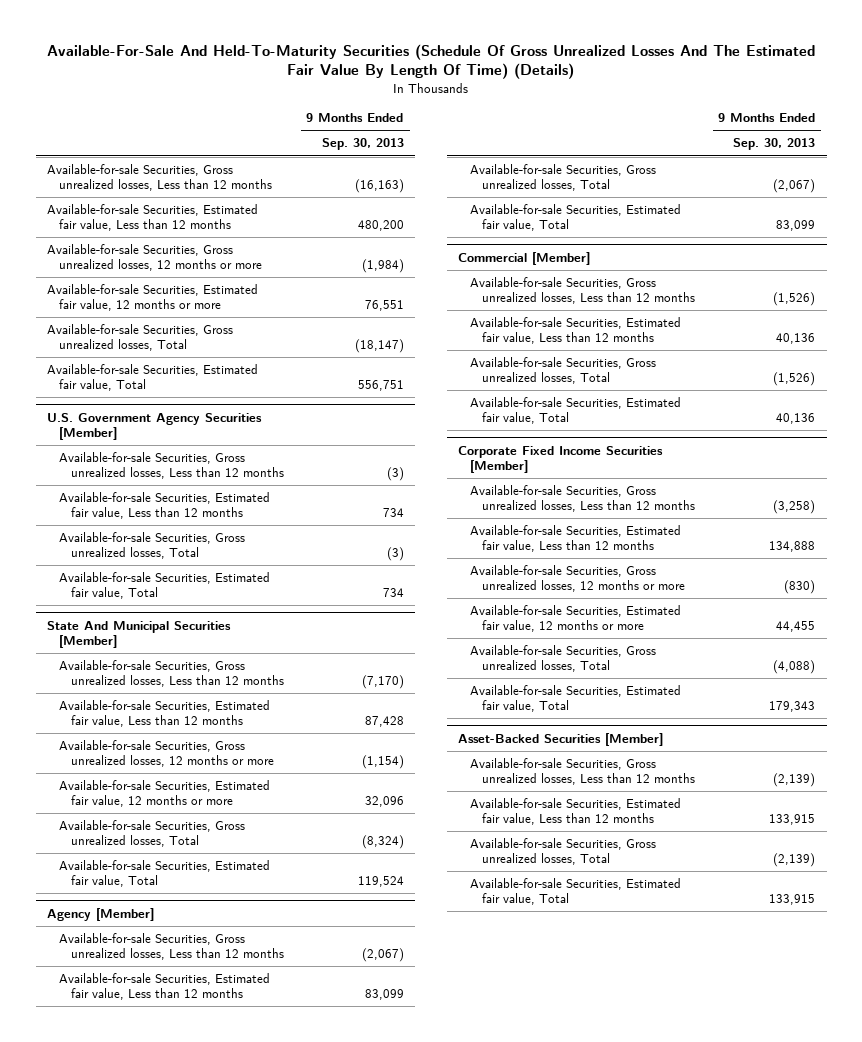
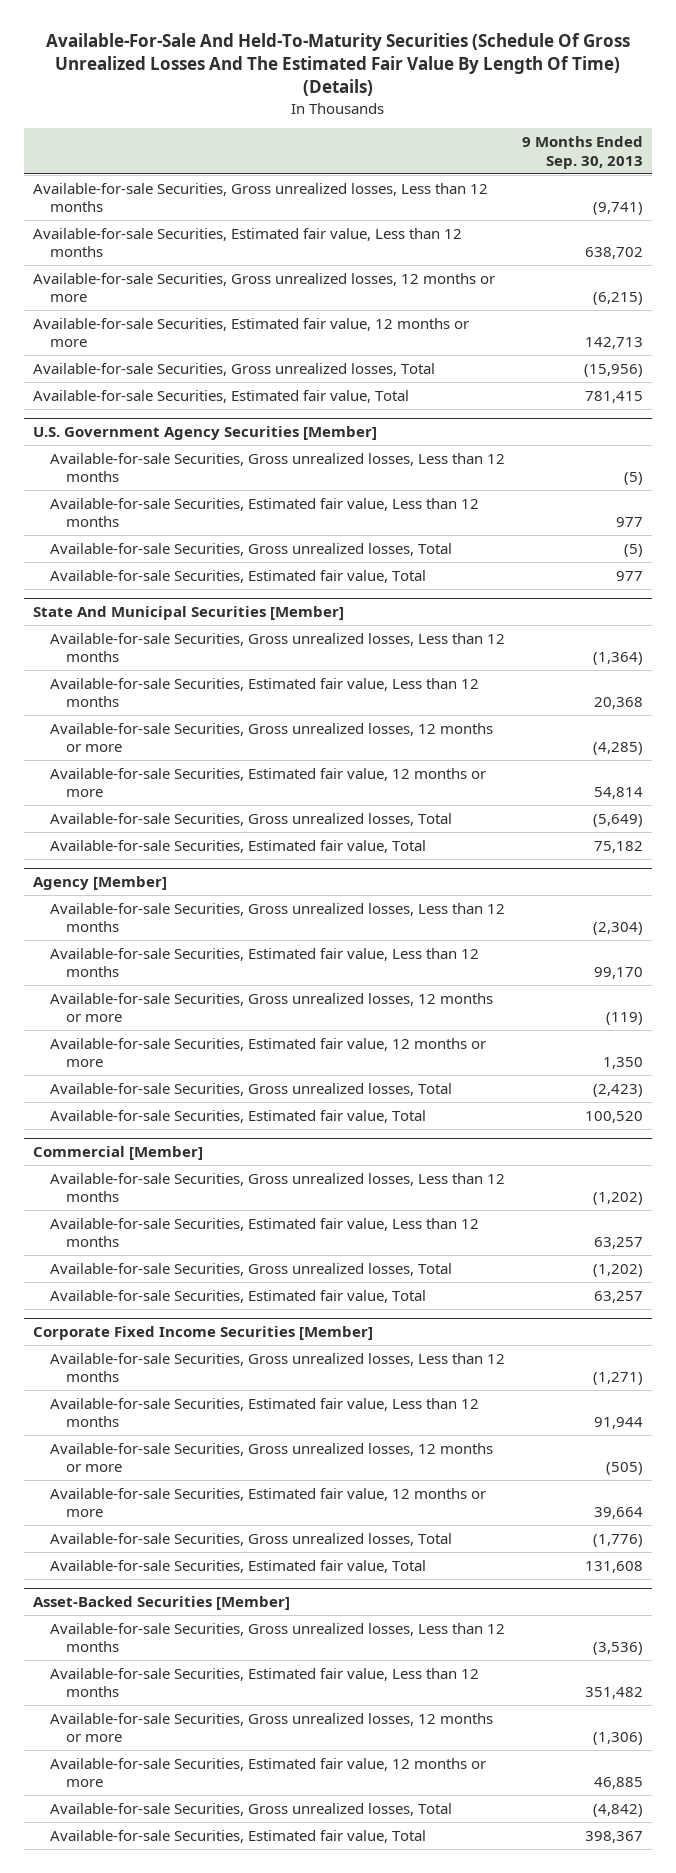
- Available-for-sale Securities, Gross unrealized losses, Less than 12 months | (16,163)
- Available-for-sale Securities, Estimated fair value, Less than 12 months | 480,200
- Available-for-sale Securities, Gross unrealized losses, 12 months or more | (1,984)
- Available-for-sale Securities, Estimated fair value, 12 months or more | 76,551
- Available-for-sale Securities, Gross unrealized losses, Total | (18,147)
- Available-for-sale Securities, Estimated fair value, Total | 556,751
+ Available-for-sale Securities, Gross unrealized losses, Less than 12 months | (9,741)
+ Available-for-sale Securities, Estimated fair value, Less than 12 months | 638,702
+ Available-for-sale Securities, Gross unrealized losses, 12 months or more | (6,215)
+ Available-for-sale Securities, Estimated fair value, 12 months or more | 142,713
+ Available-for-sale Securities, Gross unrealized losses, Total | (15,956)
+ Available-for-sale Securities, Estimated fair value, Total | 781,415
@ U.S. Government Agency Securities [Member]
- Available-for-sale Securities, Gross unrealized losses, Less than 12 months | (3)
- Available-for-sale Securities, Estimated fair value, Less than 12 months | 734
- Available-for-sale Securities, Gross unrealized losses, Total | (3)
- Available-for-sale Securities, Estimated fair value, Total | 734
+ Available-for-sale Securities, Gross unrealized losses, Less than 12 months | (5)
+ Available-for-sale Securities, Estimated fair value, Less than 12 months | 977
+ Available-for-sale Securities, Gross unrealized losses, Total | (5)
+ Available-for-sale Securities, Estimated fair value, Total | 977
@ State And Municipal Securities [Member]
- Available-for-sale Securities, Gross unrealized losses, Less than 12 months | (7,170)
- Available-for-sale Securities, Estimated fair value, Less than 12 months | 87,428
- Available-for-sale Securities, Gross unrealized losses, 12 months or more | (1,154)
- Available-for-sale Securities, Estimated fair value, 12 months or more | 32,096
- Available-for-sale Securities, Gross unrealized losses, Total | (8,324)
- Available-for-sale Securities, Estimated fair value, Total | 119,524
+ Available-for-sale Securities, Gross unrealized losses, Less than 12 months | (1,364)
+ Available-for-sale Securities, Estimated fair value, Less than 12 months | 20,368
+ Available-for-sale Securities, Gross unrealized losses, 12 months or more | (4,285)
+ Available-for-sale Securities, Estimated fair value, 12 months or more | 54,814
+ Available-for-sale Securities, Gross unrealized losses, Total | (5,649)
+ Available-for-sale Securities, Estimated fair value, Total | 75,182
@ Agency [Member]
- Available-for-sale Securities, Gross unrealized losses, Less than 12 months | (2,067)
- Available-for-sale Securities, Estimated fair value, Less than 12 months | 83,099
- Available-for-sale Securities, Gross unrealized losses, Total | (2,067)
- Available-for-sale Securities, Estimated fair value, Total | 83,099
+ Available-for-sale Securities, Gross unrealized losses, Less than 12 months | (2,304)
+ Available-for-sale Securities, Estimated fair value, Less than 12 months | 99,170
+ Available-for-sale Securities, Gross unrealized losses, 12 months or more | (119)
+ Available-for-sale Securities, Estimated fair value, 12 months or more | 1,350
+ Available-for-sale Securities, Gross unrealized losses, Total | (2,423)
+ Available-for-sale Securities, Estimated fair value, Total | 100,520
@ Commercial [Member]
- Available-for-sale Securities, Gross unrealized losses, Less than 12 months | (1,526)
- Available-for-sale Securities, Estimated fair value, Less than 12 months | 40,136
- Available-for-sale Securities, Gross unrealized losses, Total | (1,526)
- Available-for-sale Securities, Estimated fair value, Total | 40,136
+ Available-for-sale Securities, Gross unrealized losses, Less than 12 months | (1,202)
+ Available-for-sale Securities, Estimated fair value, Less than 12 months | 63,257
+ Available-for-sale Securities, Gross unrealized losses, Total | (1,202)
+ Available-for-sale Securities, Estimated fair value, Total | 63,257
@ Corporate Fixed Income Securities [Member]
- Available-for-sale Securities, Gross unrealized losses, Less than 12 months | (3,258)
- Available-for-sale Securities, Estimated fair value, Less than 12 months | 134,888
- Available-for-sale Securities, Gross unrealized losses, 12 months or more | (830)
- Available-for-sale Securities, Estimated fair value, 12 months or more | 44,455
- Available-for-sale Securities, Gross unrealized losses, Total | (4,088)
- Available-for-sale Securities, Estimated fair value, Total | 179,343
+ Available-for-sale Securities, Gross unrealized losses, Less than 12 months | (1,271)
+ Available-for-sale Securities, Estimated fair value, Less than 12 months | 91,944
+ Available-for-sale Securities, Gross unrealized losses, 12 months or more | (505)
+ Available-for-sale Securities, Estimated fair value, 12 months or more | 39,664
+ Available-for-sale Securities, Gross unrealized losses, Total | (1,776)
+ Available-for-sale Securities, Estimated fair value, Total | 131,608
@ Asset-Backed Securities [Member]
- Available-for-sale Securities, Gross unrealized losses, Less than 12 months | (2,139)
- Available-for-sale Securities, Estimated fair value, Less than 12 months | 133,915
- Available-for-sale Securities, Gross unrealized losses, Total | (2,139)
- Available-for-sale Securities, Estimated fair value, Total | 133,915
+ Available-for-sale Securities, Gross unrealized losses, Less than 12 months | (3,536)
+ Available-for-sale Securities, Estimated fair value, Less than 12 months | 351,482
+ Available-for-sale Securities, Gross unrealized losses, 12 months or more | (1,306)
+ Available-for-sale Securities, Estimated fair value, 12 months or more | 46,885
+ Available-for-sale Securities, Gross unrealized losses, Total | (4,842)
+ Available-for-sale Securities, Estimated fair value, Total | 398,367

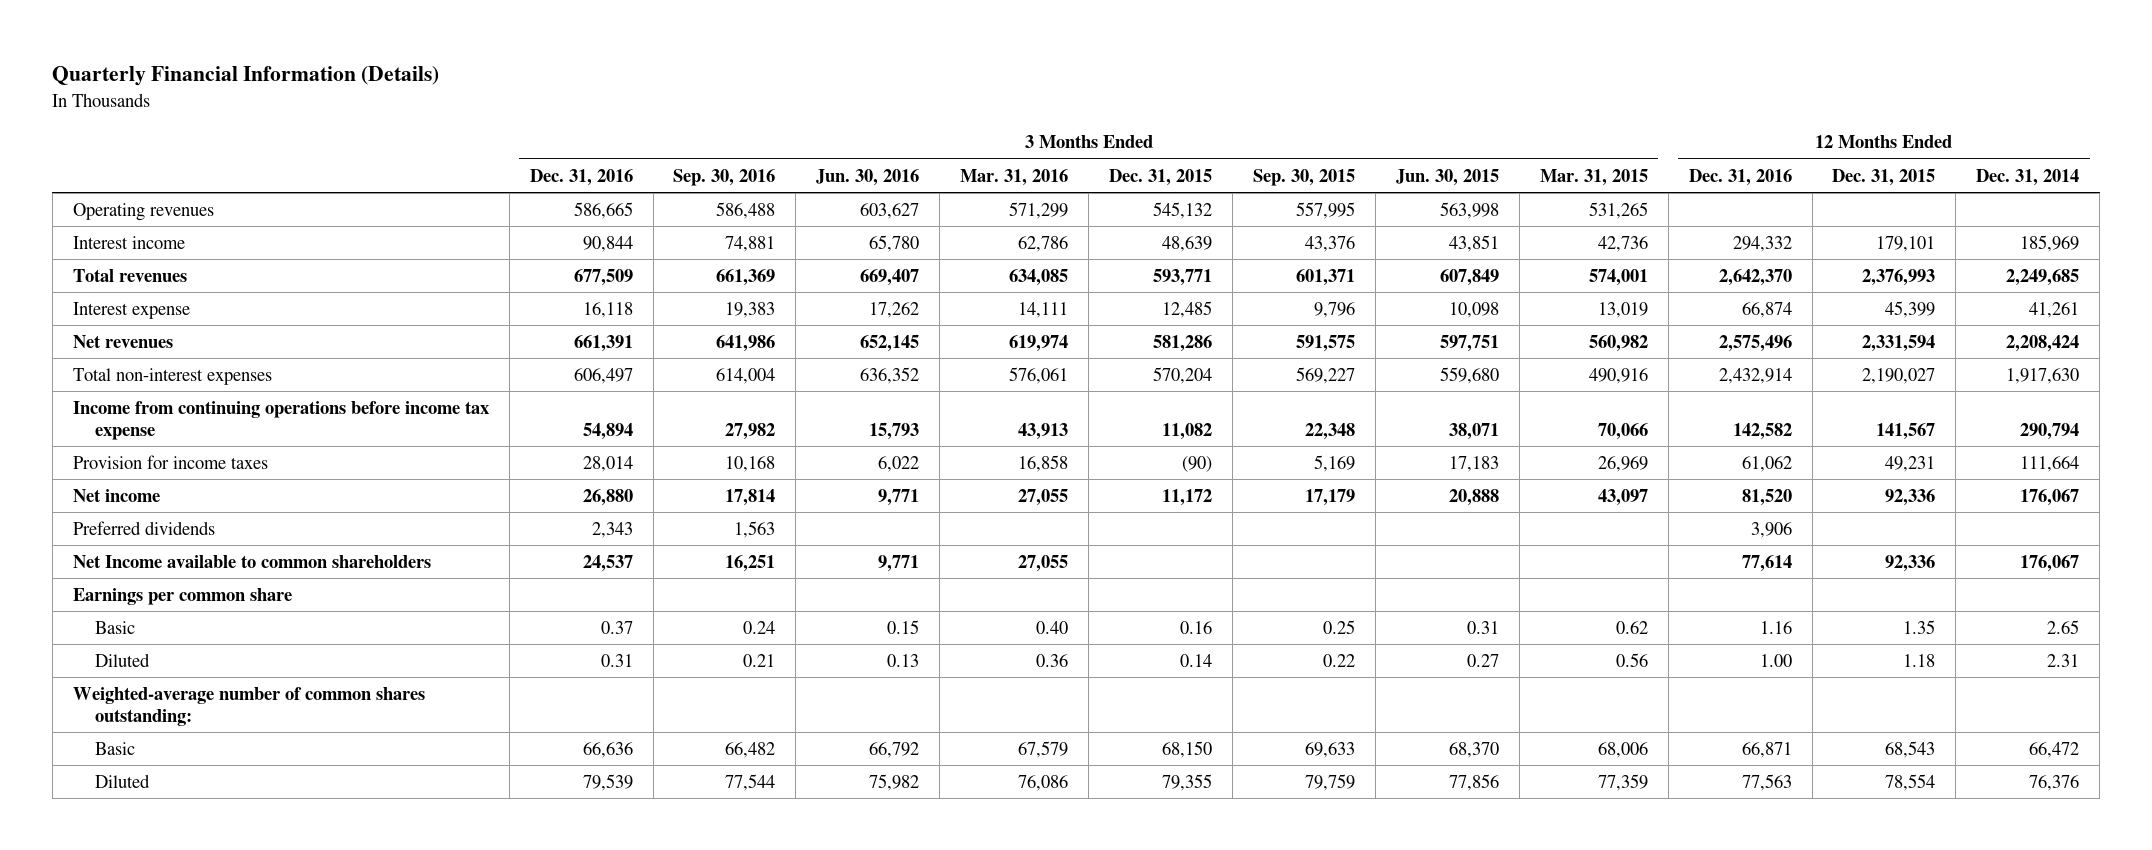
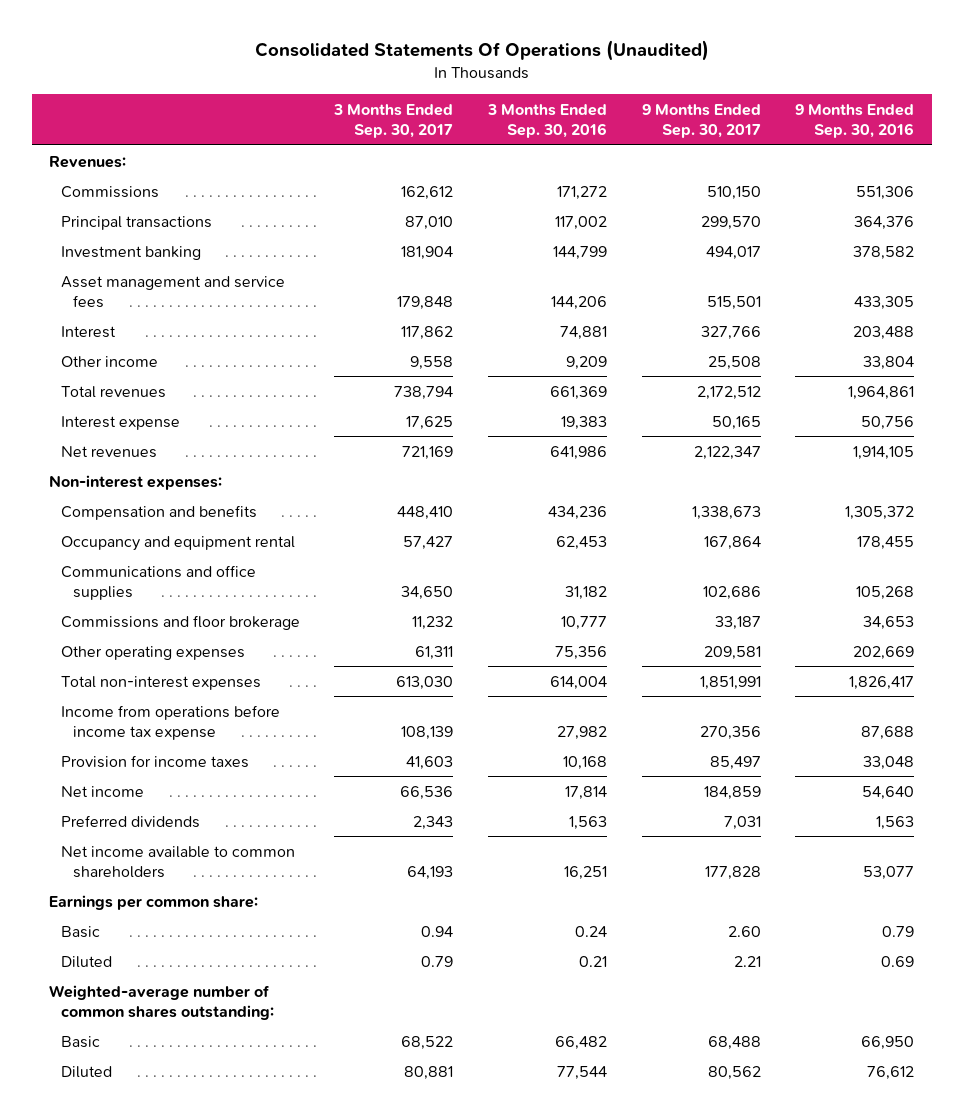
- Quarterly Financial Information (Details)
+ Consolidated Statements Of Operations (Unaudited)
- | 3 Months Ended Dec. 31, 2016 | 3 Months Ended Sep. 30, 2016 | 3 Months Ended Jun. 30, 2016 | 3 Months Ended Mar. 31, 2016 | 3 Months Ended Dec. 31, 2015 | 3 Months Ended Sep. 30, 2015 | 3 Months Ended Jun. 30, 2015 | 3 Months Ended Mar. 31, 2015 | 12 Months Ended Dec. 31, 2016 | 12 Months Ended Dec. 31, 2015 | 12 Months Ended Dec. 31, 2014
+ | 3 Months Ended Sep. 30, 2017 | 3 Months Ended Sep. 30, 2016 | 9 Months Ended Sep. 30, 2017 | 9 Months Ended Sep. 30, 2016
- Operating revenues | 586,665 | 586,488 | 603,627 | 571,299 | 545,132 | 557,995 | 563,998 | 531,265 | | |
- Interest income | 90,844 | 74,881 | 65,780 | 62,786 | 48,639 | 43,376 | 43,851 | 42,736 | 294,332 | 179,101 | 185,969
+ Revenues:
+ Commissions | 162,612 | 171,272 | 510,150 | 551,306
+ Principal transactions | 87,010 | 117,002 | 299,570 | 364,376
+ Investment banking | 181,904 | 144,799 | 494,017 | 378,582
+ Asset management and service fees | 179,848 | 144,206 | 515,501 | 433,305
+ Interest | 117,862 | 74,881 | 327,766 | 203,488
+ Other income | 9,558 | 9,209 | 25,508 | 33,804
+ Non-interest expenses:
+ Compensation and benefits | 448,410 | 434,236 | 1,338,673 | 1,305,372
+ Occupancy and equipment rental | 57,427 | 62,453 | 167,864 | 178,455
+ Communications and office supplies | 34,650 | 31,182 | 102,686 | 105,268
+ Commissions and floor brokerage | 11,232 | 10,777 | 33,187 | 34,653
+ Other operating expenses | 61,311 | 75,356 | 209,581 | 202,669
- Income from continuing operations before income tax expense | 54,894 | 27,982 | 15,793 | 43,913 | 11,082 | 22,348 | 38,071 | 70,066 | 142,582 | 141,567 | 290,794
+ Income from operations before income tax expense | 108,139 | 27,982 | 270,356 | 87,688
- Net Income available to common shareholders | 24,537 | 16,251 | 9,771 | 27,055 | | | | | 77,614 | 92,336 | 176,067
- Earnings per common share
+ Net income available to common shareholders | 64,193 | 16,251 | 177,828 | 53,077
+ Earnings per common share:

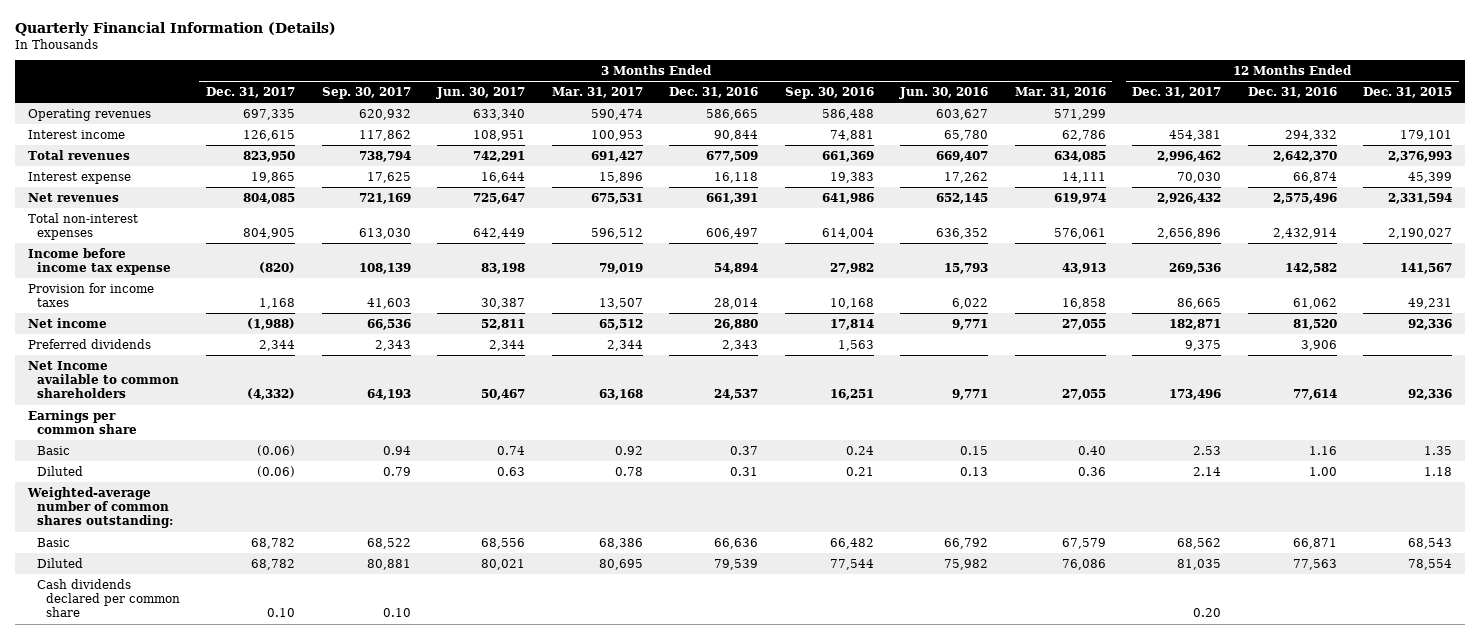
- Consolidated Statements Of Operations (Unaudited)
+ Quarterly Financial Information (Details)
- | 3 Months Ended Sep. 30, 2017 | 3 Months Ended Sep. 30, 2016 | 9 Months Ended Sep. 30, 2017 | 9 Months Ended Sep. 30, 2016
+ | 3 Months Ended Dec. 31, 2017 | 3 Months Ended Sep. 30, 2017 | 3 Months Ended Jun. 30, 2017 | 3 Months Ended Mar. 31, 2017 | 3 Months Ended Dec. 31, 2016 | 3 Months Ended Sep. 30, 2016 | 3 Months Ended Jun. 30, 2016 | 3 Months Ended Mar. 31, 2016 | 12 Months Ended Dec. 31, 2017 | 12 Months Ended Dec. 31, 2016 | 12 Months Ended Dec. 31, 2015
- Revenues:
- Commissions | 162,612 | 171,272 | 510,150 | 551,306
- Principal transactions | 87,010 | 117,002 | 299,570 | 364,376
- Investment banking | 181,904 | 144,799 | 494,017 | 378,582
- Asset management and service fees | 179,848 | 144,206 | 515,501 | 433,305
- Interest | 117,862 | 74,881 | 327,766 | 203,488
- Other income | 9,558 | 9,209 | 25,508 | 33,804
+ Operating revenues | 697,335 | 620,932 | 633,340 | 590,474 | 586,665 | 586,488 | 603,627 | 571,299 | | |
+ Interest income | 126,615 | 117,862 | 108,951 | 100,953 | 90,844 | 74,881 | 65,780 | 62,786 | 454,381 | 294,332 | 179,101
- Non-interest expenses:
- Compensation and benefits | 448,410 | 434,236 | 1,338,673 | 1,305,372
- Occupancy and equipment rental | 57,427 | 62,453 | 167,864 | 178,455
- Communications and office supplies | 34,650 | 31,182 | 102,686 | 105,268
- Commissions and floor brokerage | 11,232 | 10,777 | 33,187 | 34,653
- Other operating expenses | 61,311 | 75,356 | 209,581 | 202,669
- Income from operations before income tax expense | 108,139 | 27,982 | 270,356 | 87,688
+ Income before income tax expense | (820) | 108,139 | 83,198 | 79,019 | 54,894 | 27,982 | 15,793 | 43,913 | 269,536 | 142,582 | 141,567
- Net income available to common shareholders | 64,193 | 16,251 | 177,828 | 53,077
- Earnings per common share:
+ Net Income available to common shareholders | (4,332) | 64,193 | 50,467 | 63,168 | 24,537 | 16,251 | 9,771 | 27,055 | 173,496 | 77,614 | 92,336
+ Earnings per common share
+ Cash dividends declared per common share | 0.10 | 0.10 | | | | | | | 0.20 | |

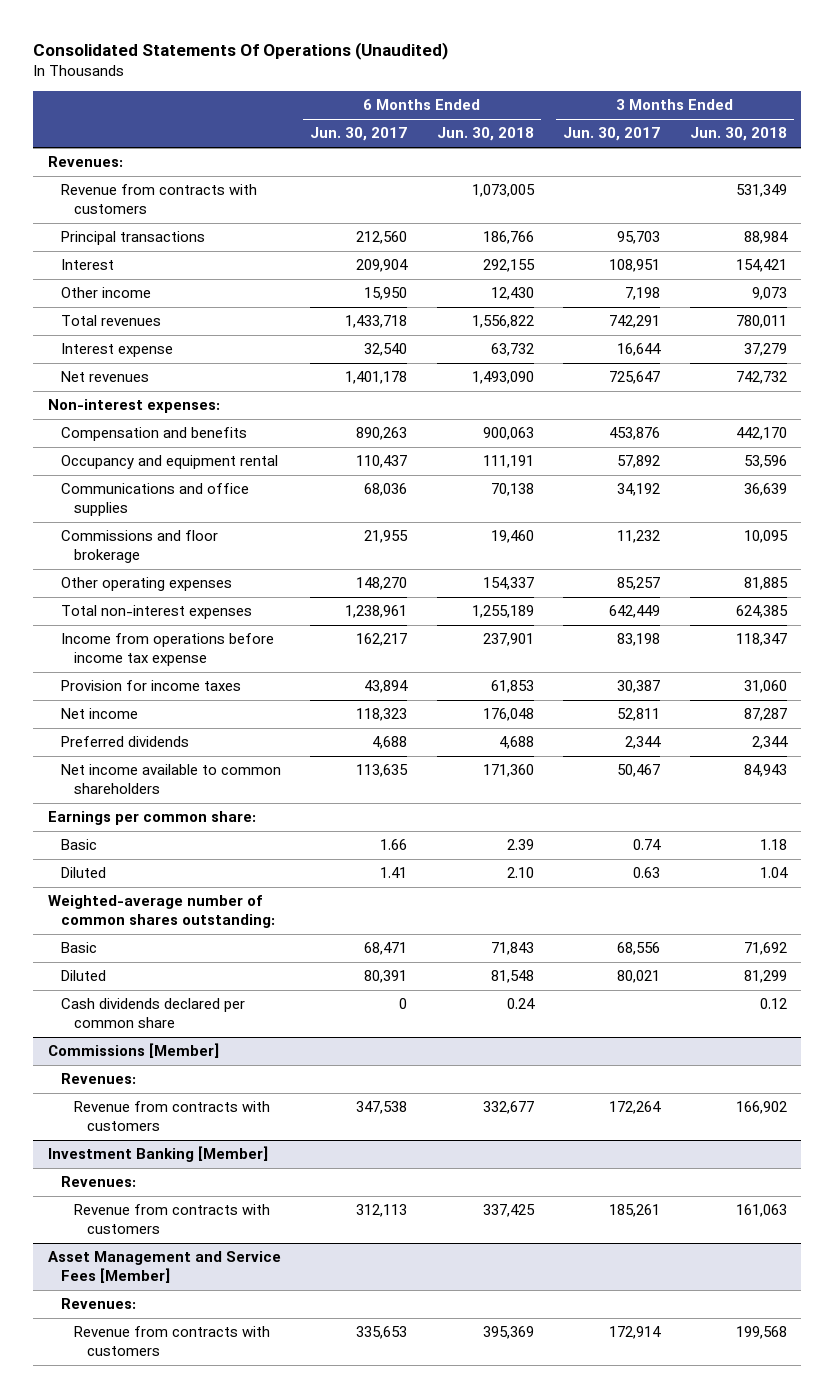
- Quarterly Financial Information (Details)
+ Consolidated Statements Of Operations (Unaudited)
- | 3 Months Ended Dec. 31, 2017 | 3 Months Ended Sep. 30, 2017 | 3 Months Ended Jun. 30, 2017 | 3 Months Ended Mar. 31, 2017 | 3 Months Ended Dec. 31, 2016 | 3 Months Ended Sep. 30, 2016 | 3 Months Ended Jun. 30, 2016 | 3 Months Ended Mar. 31, 2016 | 12 Months Ended Dec. 31, 2017 | 12 Months Ended Dec. 31, 2016 | 12 Months Ended Dec. 31, 2015
+ | 6 Months Ended Jun. 30, 2017 | 6 Months Ended Jun. 30, 2018 | 3 Months Ended Jun. 30, 2017 | 3 Months Ended Jun. 30, 2018
- Operating revenues | 697,335 | 620,932 | 633,340 | 590,474 | 586,665 | 586,488 | 603,627 | 571,299 | | |
- Interest income | 126,615 | 117,862 | 108,951 | 100,953 | 90,844 | 74,881 | 65,780 | 62,786 | 454,381 | 294,332 | 179,101
+ Revenues:
+ Revenue from contracts with customers | | 1,073,005 | | 531,349
+ Principal transactions | 212,560 | 186,766 | 95,703 | 88,984
+ Interest | 209,904 | 292,155 | 108,951 | 154,421
+ Other income | 15,950 | 12,430 | 7,198 | 9,073
+ Non-interest expenses:
+ Compensation and benefits | 890,263 | 900,063 | 453,876 | 442,170
+ Occupancy and equipment rental | 110,437 | 111,191 | 57,892 | 53,596
+ Communications and office supplies | 68,036 | 70,138 | 34,192 | 36,639
+ Commissions and floor brokerage | 21,955 | 19,460 | 11,232 | 10,095
+ Other operating expenses | 148,270 | 154,337 | 85,257 | 81,885
- Income before income tax expense | (820) | 108,139 | 83,198 | 79,019 | 54,894 | 27,982 | 15,793 | 43,913 | 269,536 | 142,582 | 141,567
+ Income from operations before income tax expense | 162,217 | 237,901 | 83,198 | 118,347
- Net Income available to common shareholders | (4,332) | 64,193 | 50,467 | 63,168 | 24,537 | 16,251 | 9,771 | 27,055 | 173,496 | 77,614 | 92,336
- Earnings per common share
+ Net income available to common shareholders | 113,635 | 171,360 | 50,467 | 84,943
+ Earnings per common share:
+ Commissions [Member]
+ Revenues:
+ Revenue from contracts with customers | 347,538 | 332,677 | 172,264 | 166,902
+ Investment Banking [Member]
+ Revenues:
+ Revenue from contracts with customers | 312,113 | 337,425 | 185,261 | 161,063
+ Asset Management and Service Fees [Member]
+ Revenues:
+ Revenue from contracts with customers | 335,653 | 395,369 | 172,914 | 199,568

